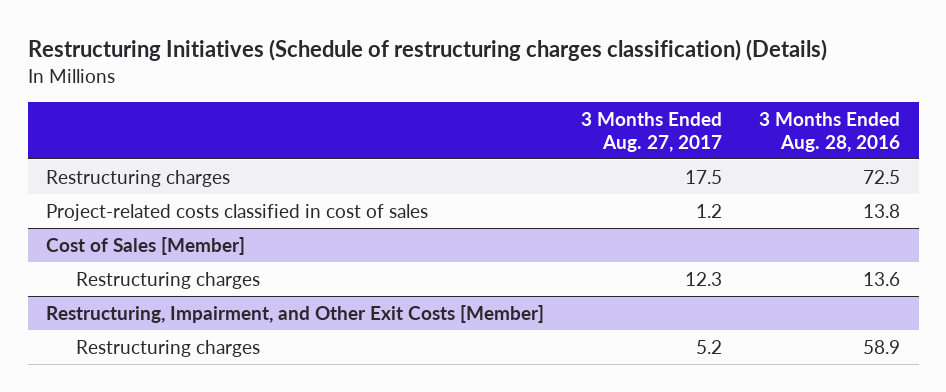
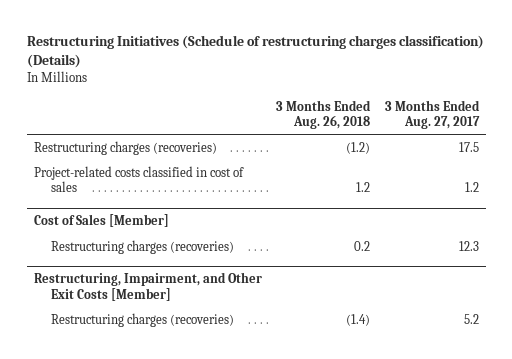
- | 3 Months Ended Aug. 27, 2017 | 3 Months Ended Aug. 28, 2016
+ | 3 Months Ended Aug. 26, 2018 | 3 Months Ended Aug. 27, 2017
- Restructuring charges | 17.5 | 72.5
+ Restructuring charges (recoveries) | (1.2) | 17.5
@ Cost of Sales [Member]
- Restructuring charges | 12.3 | 13.6
+ Restructuring charges (recoveries) | 0.2 | 12.3
@ Restructuring, Impairment, and Other Exit Costs [Member]
- Restructuring charges | 5.2 | 58.9
+ Restructuring charges (recoveries) | (1.4) | 5.2

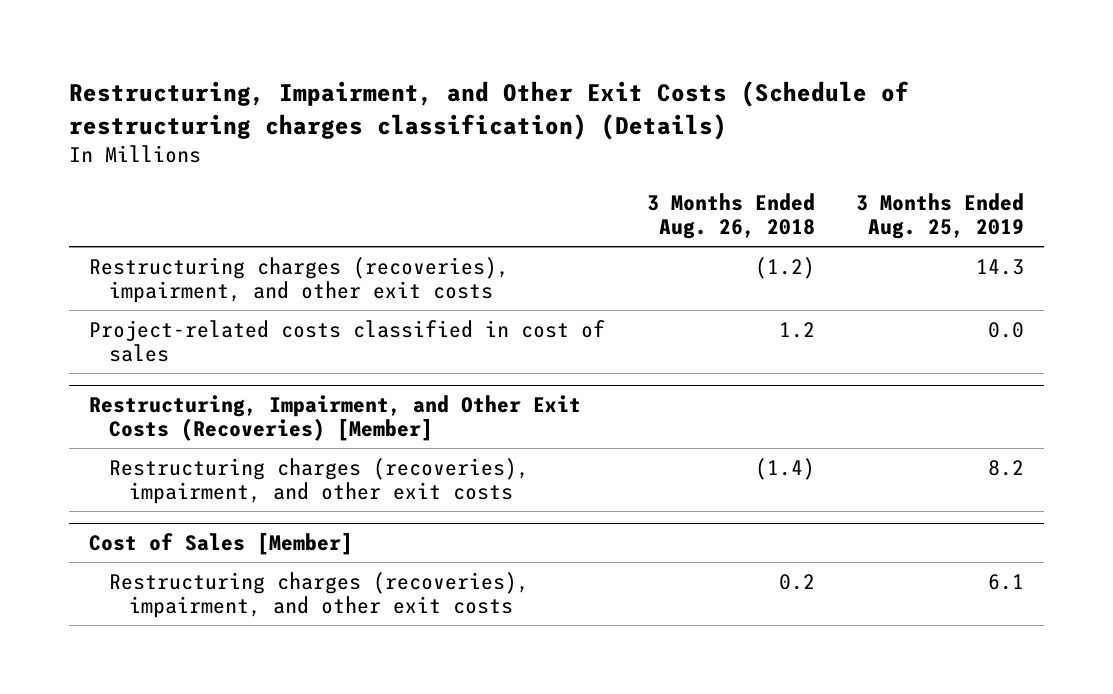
- Restructuring Initiatives (Schedule of restructuring charges classification) (Details)
+ Restructuring, Impairment, and Other Exit Costs (Schedule of restructuring charges classification) (Details)
- | 3 Months Ended Aug. 26, 2018 | 3 Months Ended Aug. 27, 2017
+ | 3 Months Ended Aug. 26, 2018 | 3 Months Ended Aug. 25, 2019
- Restructuring charges (recoveries) | (1.2) | 17.5
+ Restructuring charges (recoveries), impairment, and other exit costs | (1.2) | 14.3
+ Restructuring, Impairment, and Other Exit Costs (Recoveries) [Member]
+ Restructuring charges (recoveries), impairment, and other exit costs | (1.4) | 8.2
@ Cost of Sales [Member]
- Restructuring charges (recoveries) | 0.2 | 12.3
- Restructuring, Impairment, and Other Exit Costs [Member]
- Restructuring charges (recoveries) | (1.4) | 5.2
@ Cost of Sales [Member]
+ Restructuring charges (recoveries), impairment, and other exit costs | 0.2 | 6.1

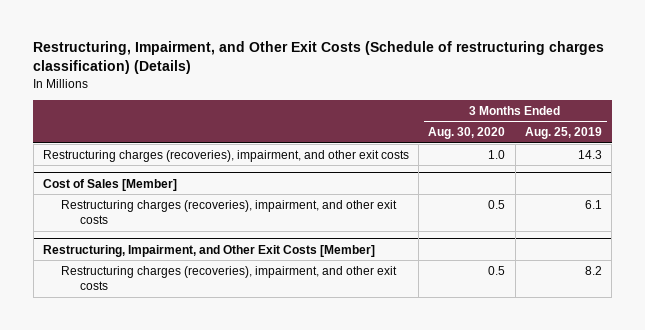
- | 3 Months Ended Aug. 26, 2018 | 3 Months Ended Aug. 25, 2019
+ | 3 Months Ended Aug. 30, 2020 | 3 Months Ended Aug. 25, 2019
- Project-related costs classified in cost of sales | 1.2 | 0.0
- Restructuring, Impairment, and Other Exit Costs (Recoveries) [Member]
- Restructuring charges (recoveries), impairment, and other exit costs | (1.4) | 8.2
+ Restructuring, Impairment, and Other Exit Costs [Member]
+ Restructuring charges (recoveries), impairment, and other exit costs | 0.5 | 8.2

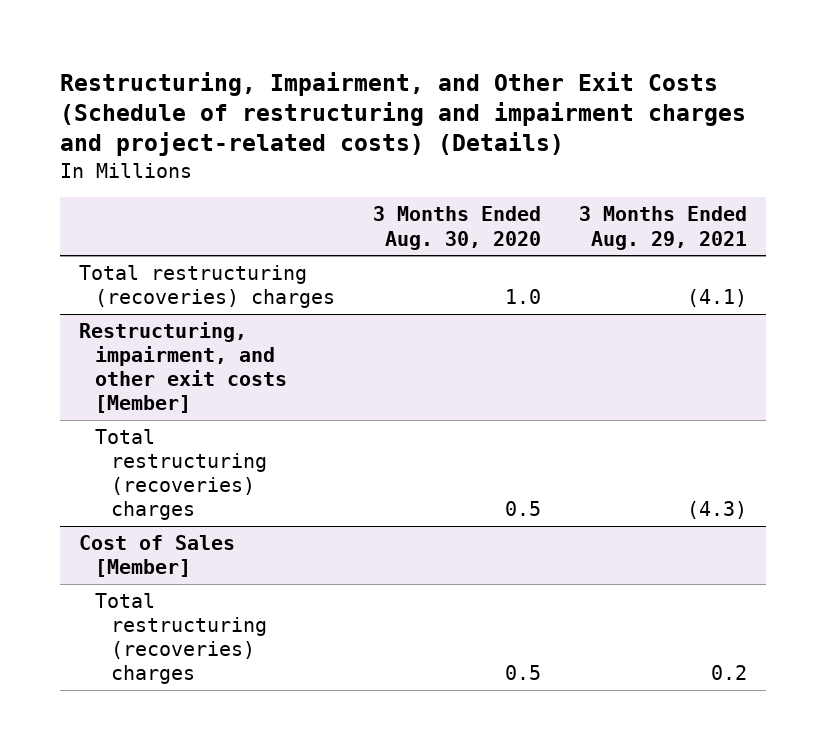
- Restructuring, Impairment, and Other Exit Costs (Schedule of restructuring charges classification) (Details)
+ Restructuring, Impairment, and Other Exit Costs (Schedule of restructuring and impairment charges and project-related costs) (Details)
- | 3 Months Ended Aug. 30, 2020 | 3 Months Ended Aug. 25, 2019
+ | 3 Months Ended Aug. 30, 2020 | 3 Months Ended Aug. 29, 2021
- Restructuring charges (recoveries), impairment, and other exit costs | 1.0 | 14.3
+ Total restructuring (recoveries) charges | 1.0 | (4.1)
+ Restructuring, impairment, and other exit costs [Member]
+ Total restructuring (recoveries) charges | 0.5 | (4.3)
@ Cost of Sales [Member]
- Restructuring charges (recoveries), impairment, and other exit costs | 0.5 | 6.1
- Restructuring, Impairment, and Other Exit Costs [Member]
- Restructuring charges (recoveries), impairment, and other exit costs | 0.5 | 8.2
@ Cost of Sales [Member]
+ Total restructuring (recoveries) charges | 0.5 | 0.2

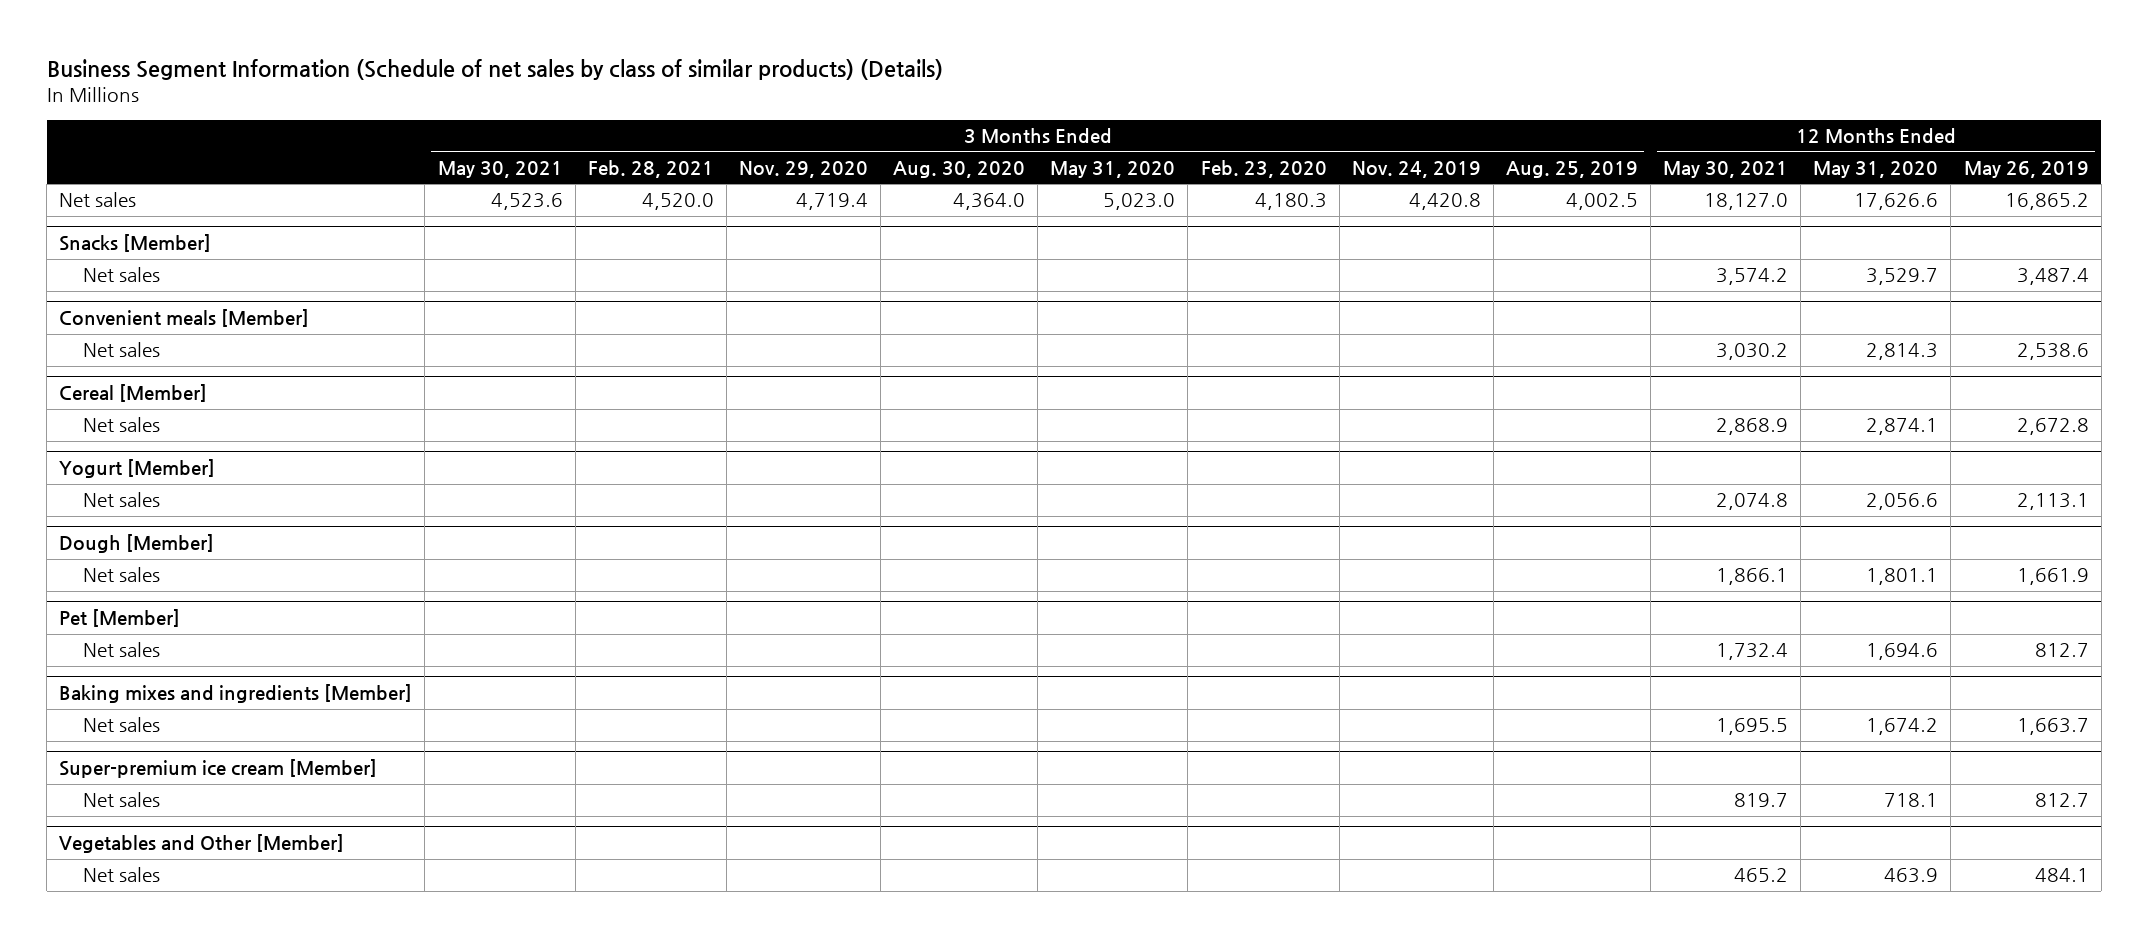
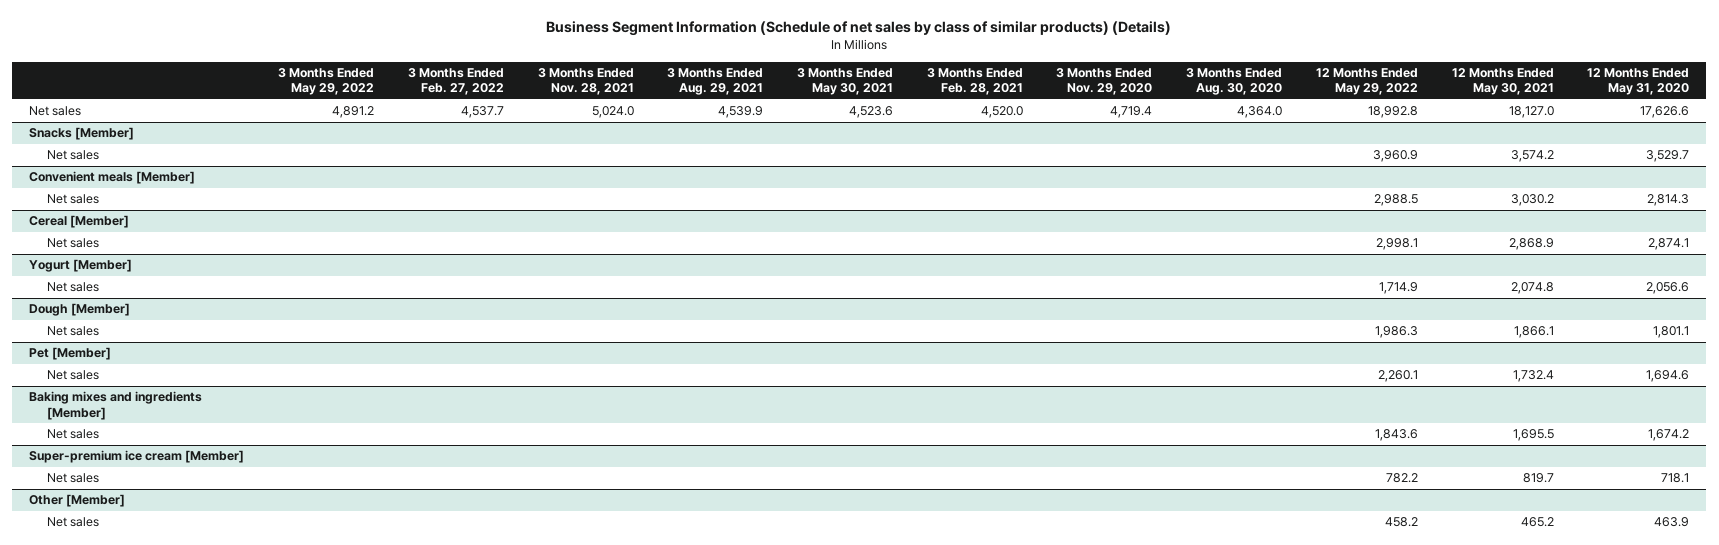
- | 3 Months Ended May 30, 2021 | 3 Months Ended Feb. 28, 2021 | 3 Months Ended Nov. 29, 2020 | 3 Months Ended Aug. 30, 2020 | 3 Months Ended May 31, 2020 | 3 Months Ended Feb. 23, 2020 | 3 Months Ended Nov. 24, 2019 | 3 Months Ended Aug. 25, 2019 | 12 Months Ended May 30, 2021 | 12 Months Ended May 31, 2020 | 12 Months Ended May 26, 2019
+ | 3 Months Ended May 29, 2022 | 3 Months Ended Feb. 27, 2022 | 3 Months Ended Nov. 28, 2021 | 3 Months Ended Aug. 29, 2021 | 3 Months Ended May 30, 2021 | 3 Months Ended Feb. 28, 2021 | 3 Months Ended Nov. 29, 2020 | 3 Months Ended Aug. 30, 2020 | 12 Months Ended May 29, 2022 | 12 Months Ended May 30, 2021 | 12 Months Ended May 31, 2020
- Vegetables and Other [Member]
+ Other [Member]

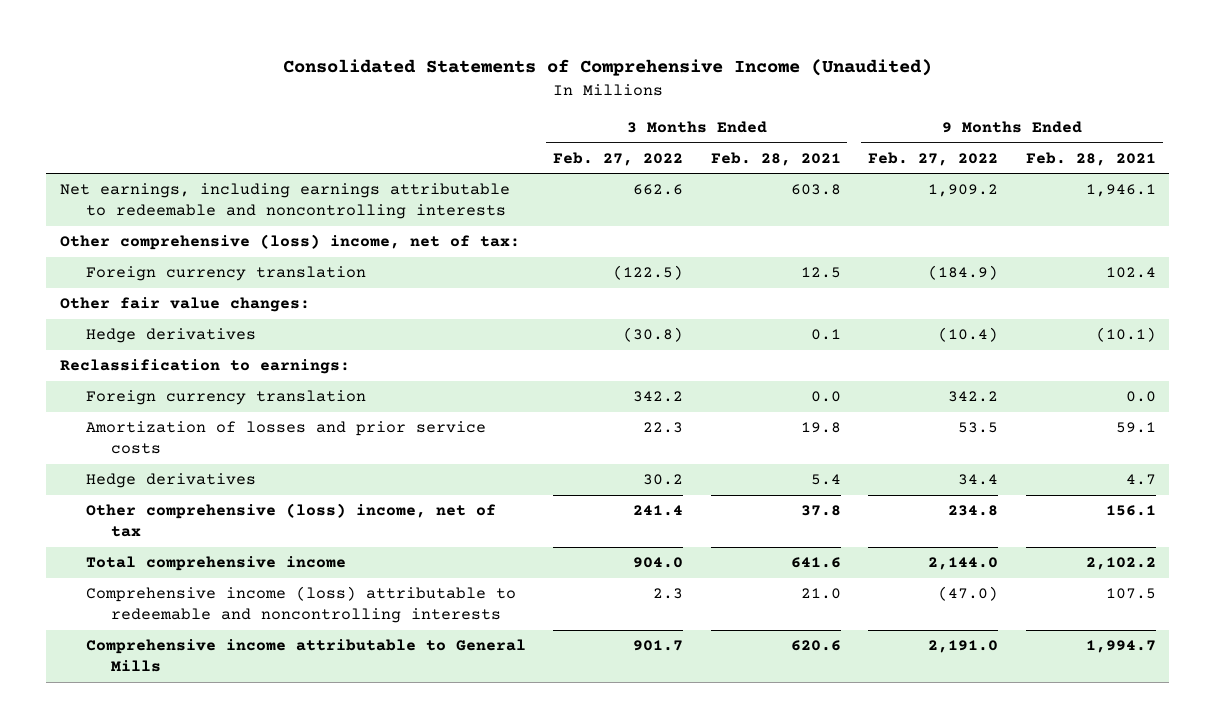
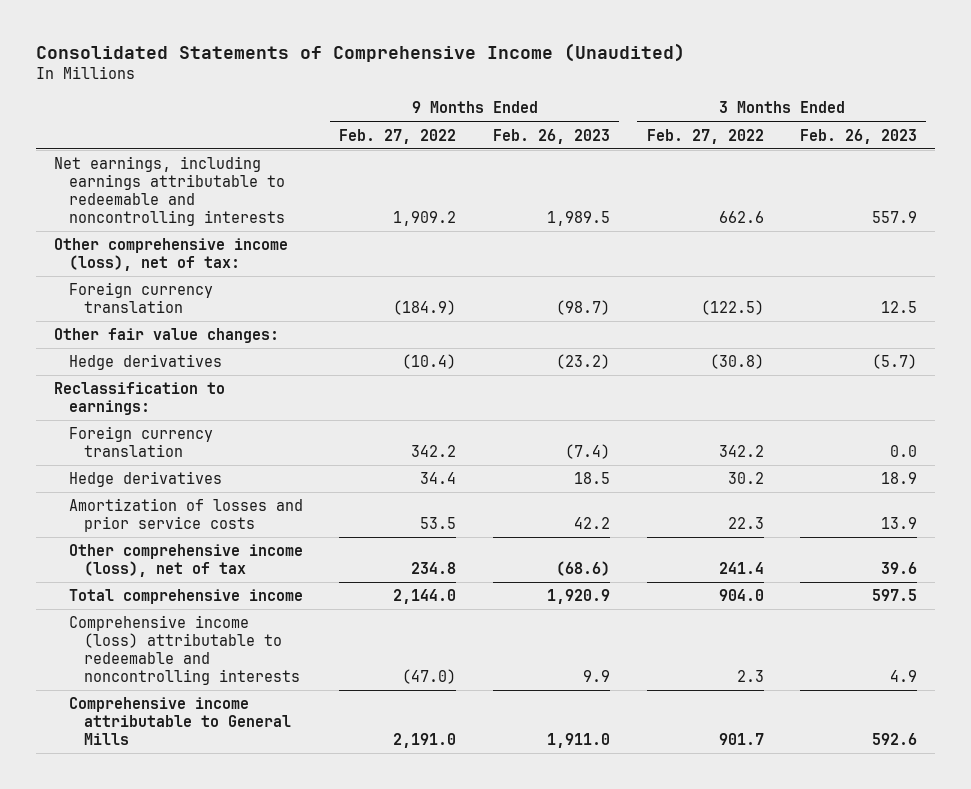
- | 3 Months Ended Feb. 27, 2022 | 3 Months Ended Feb. 28, 2021 | 9 Months Ended Feb. 27, 2022 | 9 Months Ended Feb. 28, 2021
+ | 9 Months Ended Feb. 27, 2022 | 9 Months Ended Feb. 26, 2023 | 3 Months Ended Feb. 27, 2022 | 3 Months Ended Feb. 26, 2023
- Other comprehensive (loss) income, net of tax:
+ Other comprehensive income (loss), net of tax:
- Other comprehensive (loss) income, net of tax | 241.4 | 37.8 | 234.8 | 156.1
moved down: Amortization of losses and prior service costs | 53.5 | 42.2 | 22.3 | 13.9
+ Other comprehensive income (loss), net of tax | 234.8 | (68.6) | 241.4 | 39.6

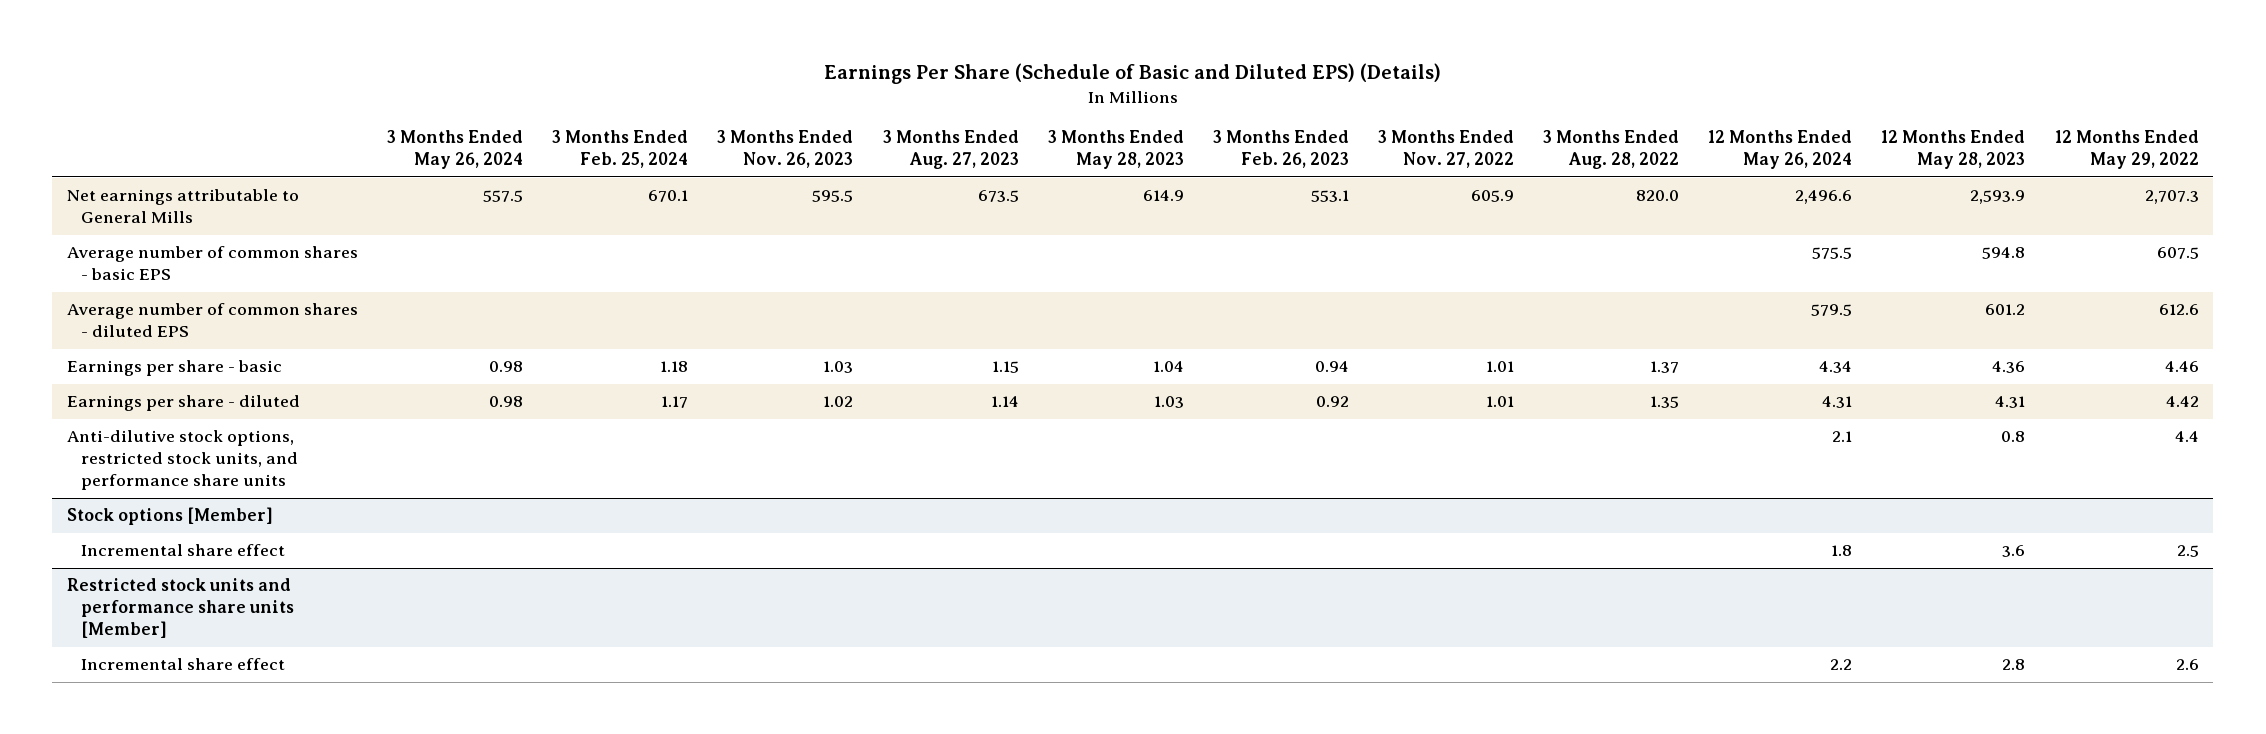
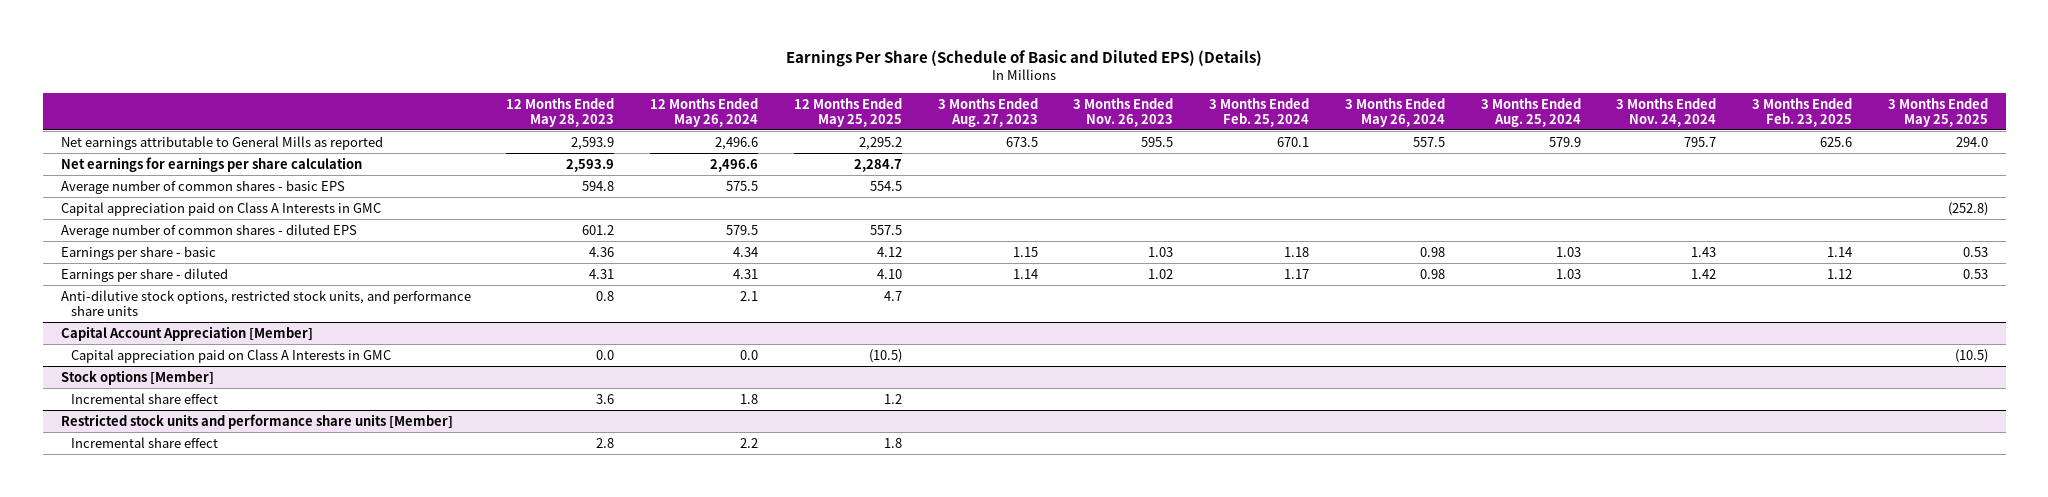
- | 3 Months Ended May 26, 2024 | 3 Months Ended Feb. 25, 2024 | 3 Months Ended Nov. 26, 2023 | 3 Months Ended Aug. 27, 2023 | 3 Months Ended May 28, 2023 | 3 Months Ended Feb. 26, 2023 | 3 Months Ended Nov. 27, 2022 | 3 Months Ended Aug. 28, 2022 | 12 Months Ended May 26, 2024 | 12 Months Ended May 28, 2023 | 12 Months Ended May 29, 2022
+ | 12 Months Ended May 28, 2023 | 12 Months Ended May 26, 2024 | 12 Months Ended May 25, 2025 | 3 Months Ended Aug. 27, 2023 | 3 Months Ended Nov. 26, 2023 | 3 Months Ended Feb. 25, 2024 | 3 Months Ended May 26, 2024 | 3 Months Ended Aug. 25, 2024 | 3 Months Ended Nov. 24, 2024 | 3 Months Ended Feb. 23, 2025 | 3 Months Ended May 25, 2025
- Net earnings attributable to General Mills | 557.5 | 670.1 | 595.5 | 673.5 | 614.9 | 553.1 | 605.9 | 820.0 | 2,496.6 | 2,593.9 | 2,707.3
+ Net earnings attributable to General Mills as reported | 2,593.9 | 2,496.6 | 2,295.2 | 673.5 | 595.5 | 670.1 | 557.5 | 579.9 | 795.7 | 625.6 | 294.0
+ Net earnings for earnings per share calculation | 2,593.9 | 2,496.6 | 2,284.7 | | | | | | | |
+ Capital appreciation paid on Class A Interests in GMC | | | | | | | | | | | (252.8)
+ Capital Account Appreciation [Member]
+ Capital appreciation paid on Class A Interests in GMC | 0.0 | 0.0 | (10.5) | | | | | | | | (10.5)

